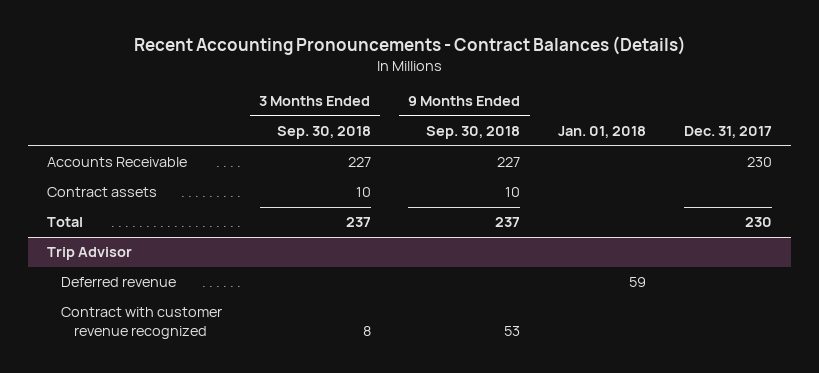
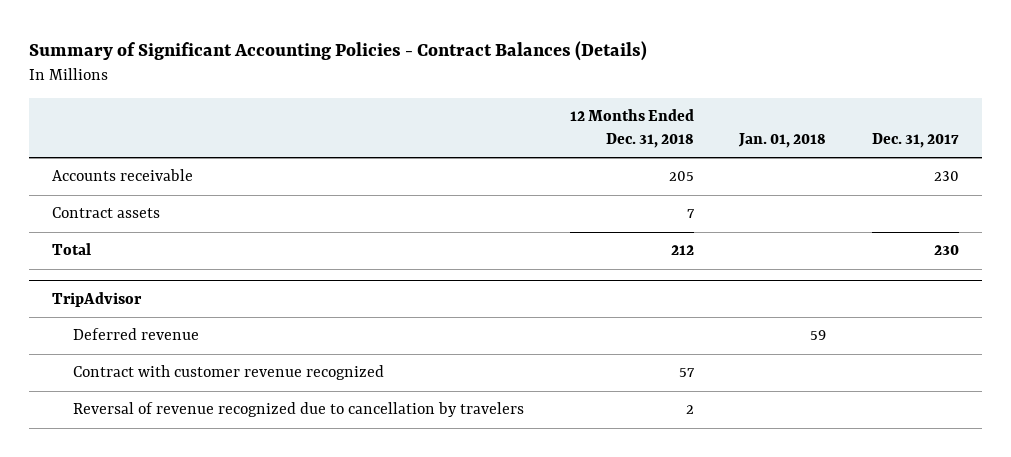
- Recent Accounting Pronouncements - Contract Balances (Details)
+ Summary of Significant Accounting Policies - Contract Balances (Details)
- | 3 Months Ended Sep. 30, 2018 | 9 Months Ended Sep. 30, 2018 | Jan. 01, 2018 | Dec. 31, 2017
+ | 12 Months Ended Dec. 31, 2018 | Jan. 01, 2018 | Dec. 31, 2017
- Accounts Receivable | 227 | 227 | | 230
+ Accounts receivable | 205 | | 230
- Trip Advisor
+ TripAdvisor
+ Reversal of revenue recognized due to cancellation by travelers | 2 | |

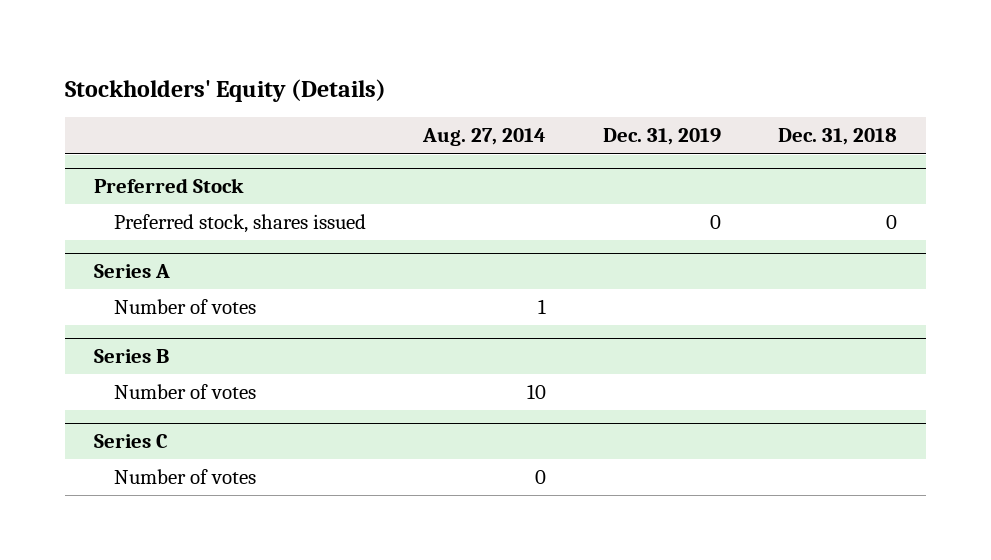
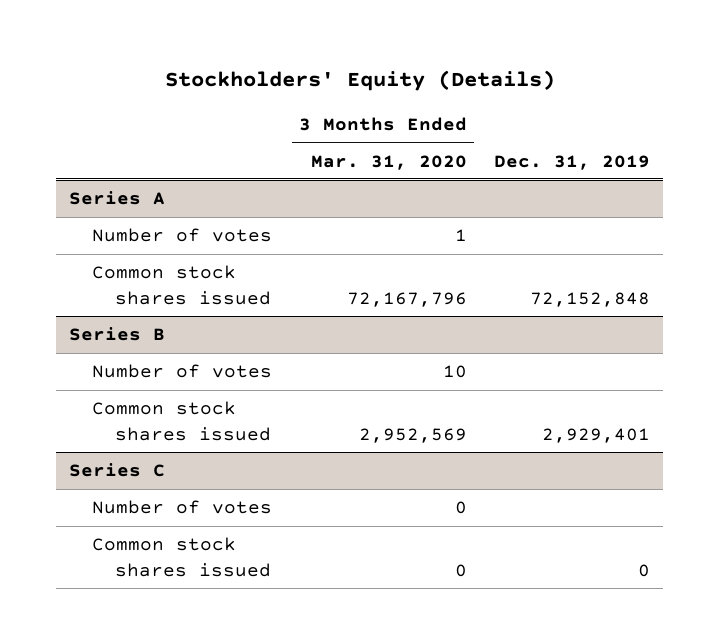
- | Aug. 27, 2014 | Dec. 31, 2019 | Dec. 31, 2018
+ | 3 Months Ended Mar. 31, 2020 | Dec. 31, 2019
- Preferred Stock
- Preferred stock, shares issued | | 0 | 0
@ Series A
+ Common stock shares issued | 72,167,796 | 72,152,848
@ Series B
+ Common stock shares issued | 2,952,569 | 2,929,401
@ Series C
+ Common stock shares issued | 0 | 0

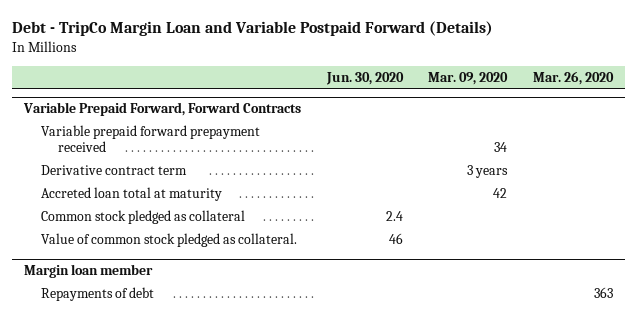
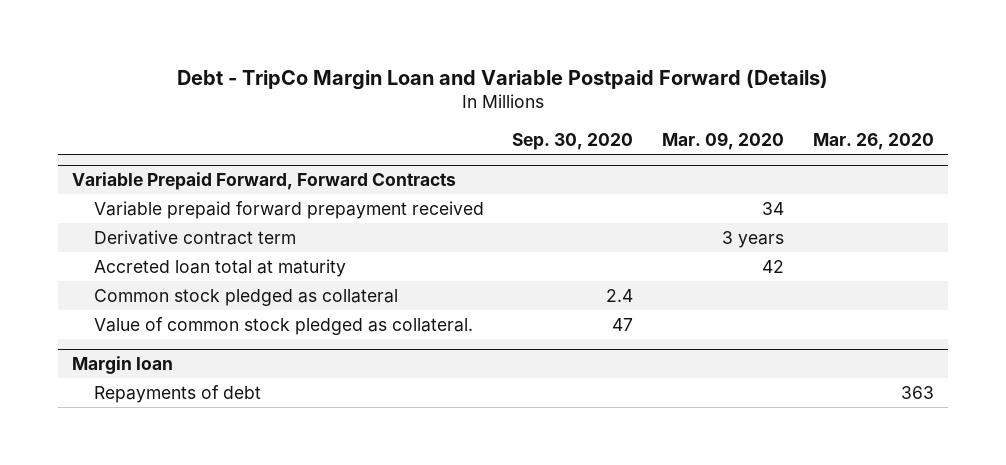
- | Jun. 30, 2020 | Mar. 09, 2020 | Mar. 26, 2020
+ | Sep. 30, 2020 | Mar. 09, 2020 | Mar. 26, 2020
- Margin loan member
+ Margin loan

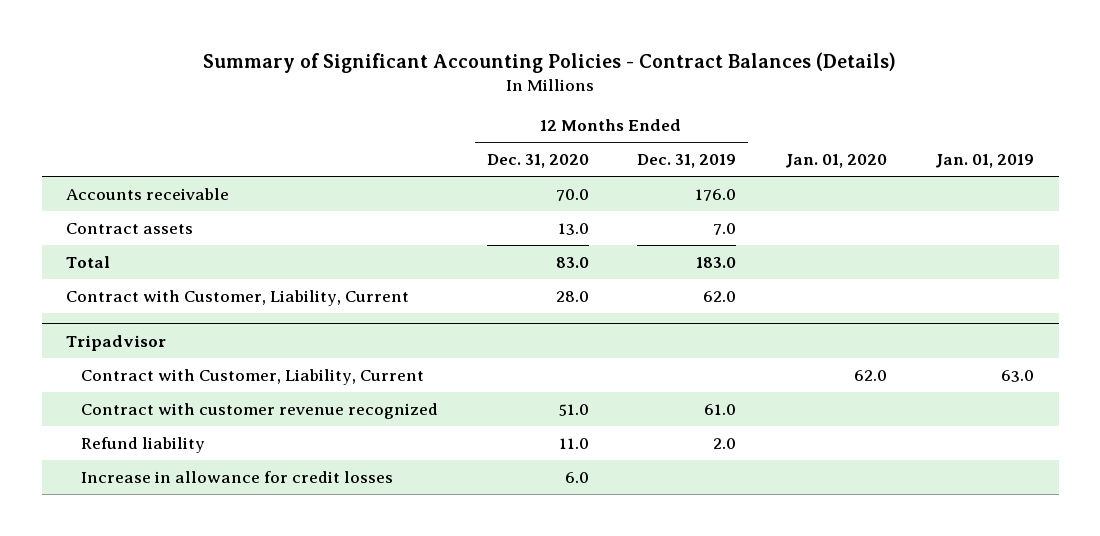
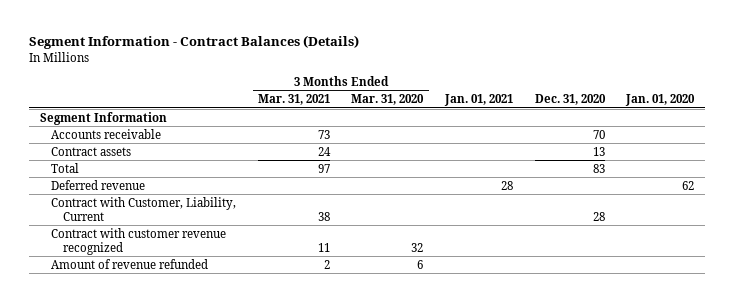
- Summary of Significant Accounting Policies - Contract Balances (Details)
+ Segment Information - Contract Balances (Details)
- | 12 Months Ended Dec. 31, 2020 | 12 Months Ended Dec. 31, 2019 | Jan. 01, 2020 | Jan. 01, 2019
+ | 3 Months Ended Mar. 31, 2021 | 3 Months Ended Mar. 31, 2020 | Jan. 01, 2021 | Dec. 31, 2020 | Jan. 01, 2020
+ Segment Information
+ Deferred revenue | | | 28 | | 62
- Tripadvisor
- Contract with Customer, Liability, Current | | | 62.0 | 63.0
- Contract with customer revenue recognized | 51.0 | 61.0 | |
- Refund liability | 11.0 | 2.0 | |
- Increase in allowance for credit losses | 6.0 | | |
+ Contract with customer revenue recognized | 11 | 32 | | |
+ Amount of revenue refunded | 2 | 6 | | |

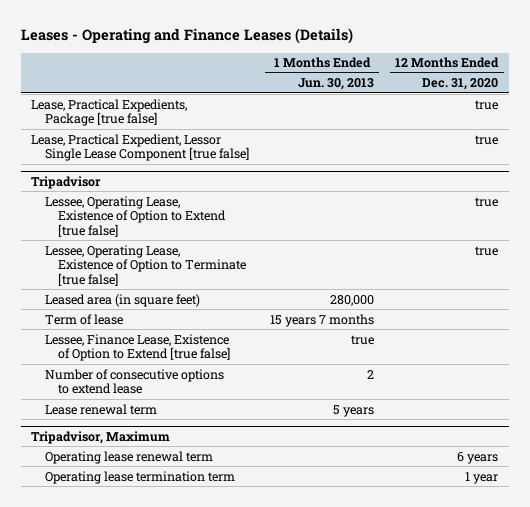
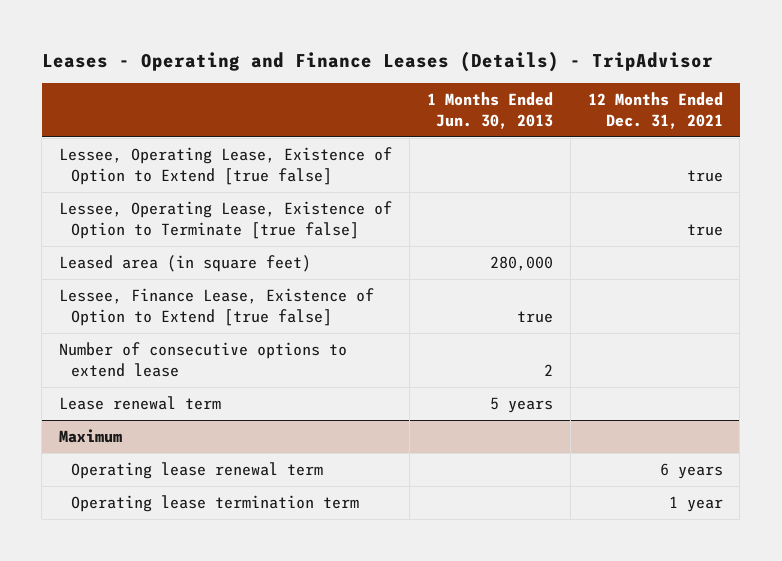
- Leases - Operating and Finance Leases (Details)
+ Leases - Operating and Finance Leases (Details) - TripAdvisor
- | 1 Months Ended Jun. 30, 2013 | 12 Months Ended Dec. 31, 2020
+ | 1 Months Ended Jun. 30, 2013 | 12 Months Ended Dec. 31, 2021
- Lease, Practical Expedients, Package [true false] | | true
- Lease, Practical Expedient, Lessor Single Lease Component [true false] | | true
- Tripadvisor
- Lessee, Operating Lease, Existence of Option to Extend [true false] | | true
- Lessee, Operating Lease, Existence of Option to Terminate [true false] | | true
- Leased area (in square feet) | 280,000 |
- Term of lease | 15 years 7 months |
- Lessee, Finance Lease, Existence of Option to Extend [true false] | true |
- Number of consecutive options to extend lease | 2 |
- Lease renewal term | 5 years |
- Tripadvisor, Maximum
- Operating lease renewal term | | 6 years
- Operating lease termination term | | 1 year
+ Lessee, Operating Lease, Existence of Option to Extend [true false] | | true
+ Lessee, Operating Lease, Existence of Option to Terminate [true false] | | true
+ Leased area (in square feet) | 280,000 |
+ Lessee, Finance Lease, Existence of Option to Extend [true false] | true |
+ Number of consecutive options to extend lease | 2 |
+ Lease renewal term | 5 years |
+ Maximum
+ Operating lease renewal term | | 6 years
+ Operating lease termination term | | 1 year

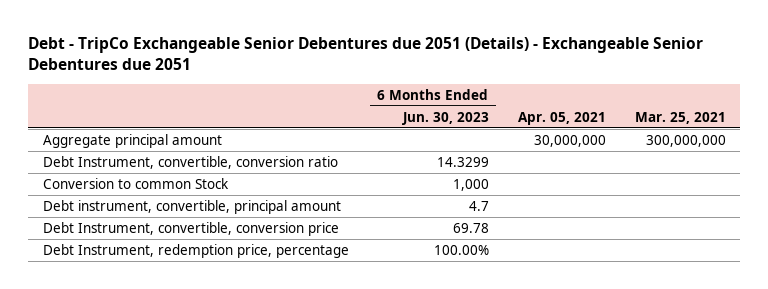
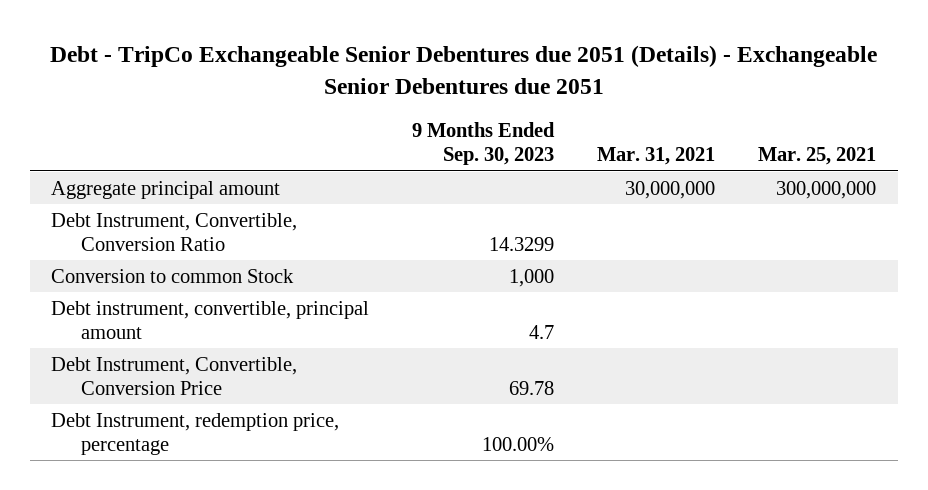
- | 6 Months Ended Jun. 30, 2023 | Apr. 05, 2021 | Mar. 25, 2021
+ | 9 Months Ended Sep. 30, 2023 | Mar. 31, 2021 | Mar. 25, 2021
- Debt Instrument, convertible, conversion ratio | 14.3299 | |
+ Debt Instrument, Convertible, Conversion Ratio | 14.3299 | |
- Debt Instrument, convertible, conversion price | 69.78 | |
+ Debt Instrument, Convertible, Conversion Price | 69.78 | |

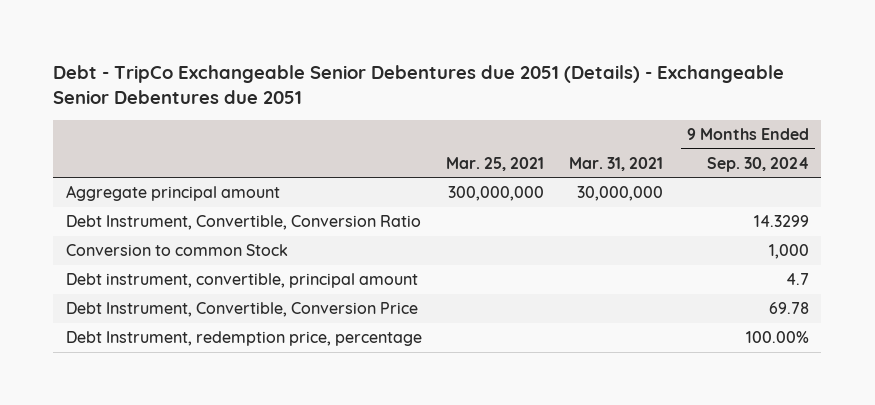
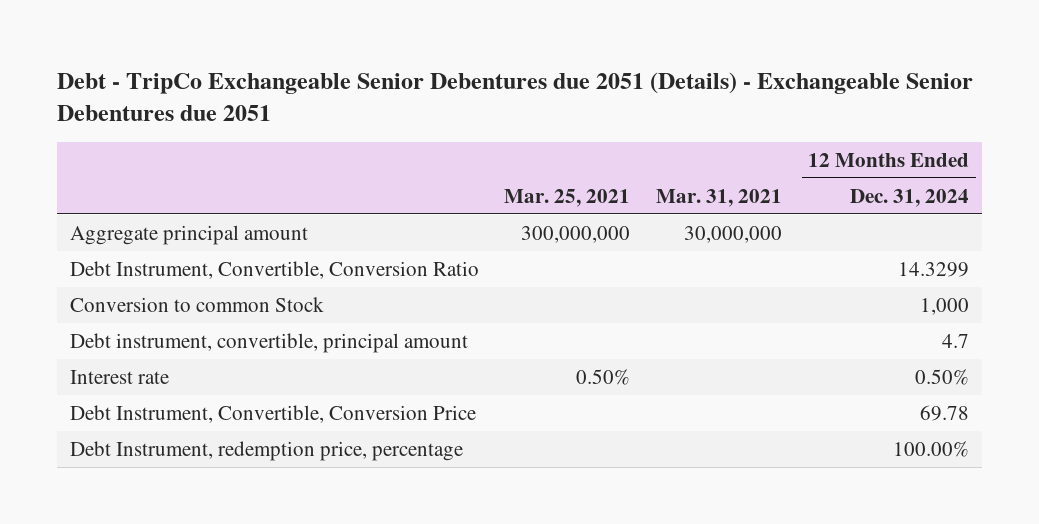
- | Mar. 25, 2021 | Mar. 31, 2021 | 9 Months Ended Sep. 30, 2024
+ | Mar. 25, 2021 | Mar. 31, 2021 | 12 Months Ended Dec. 31, 2024
+ Interest rate | 0.50% | | 0.50%

